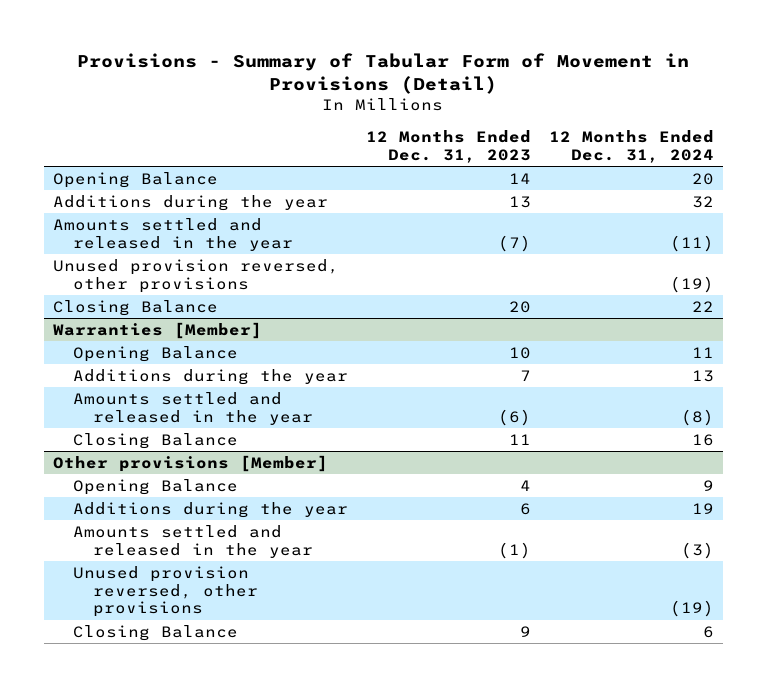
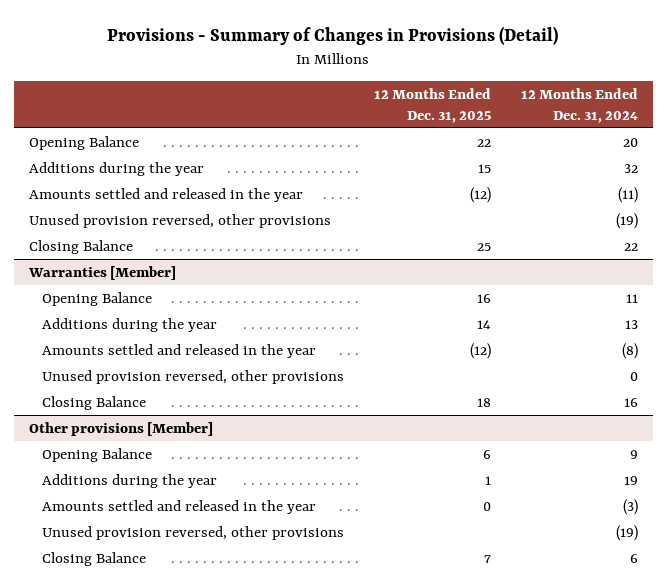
- Provisions - Summary of Tabular Form of Movement in Provisions (Detail)
+ Provisions - Summary of Changes in Provisions (Detail)
- | 12 Months Ended Dec. 31, 2023 | 12 Months Ended Dec. 31, 2024
+ | 12 Months Ended Dec. 31, 2025 | 12 Months Ended Dec. 31, 2024
@ Warranties [Member]
+ Unused provision reversed, other provisions | | 0

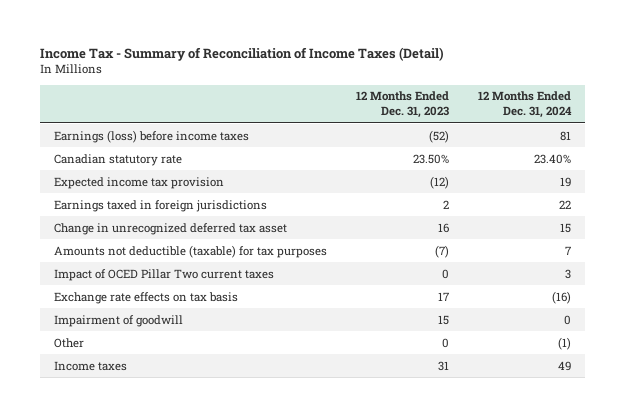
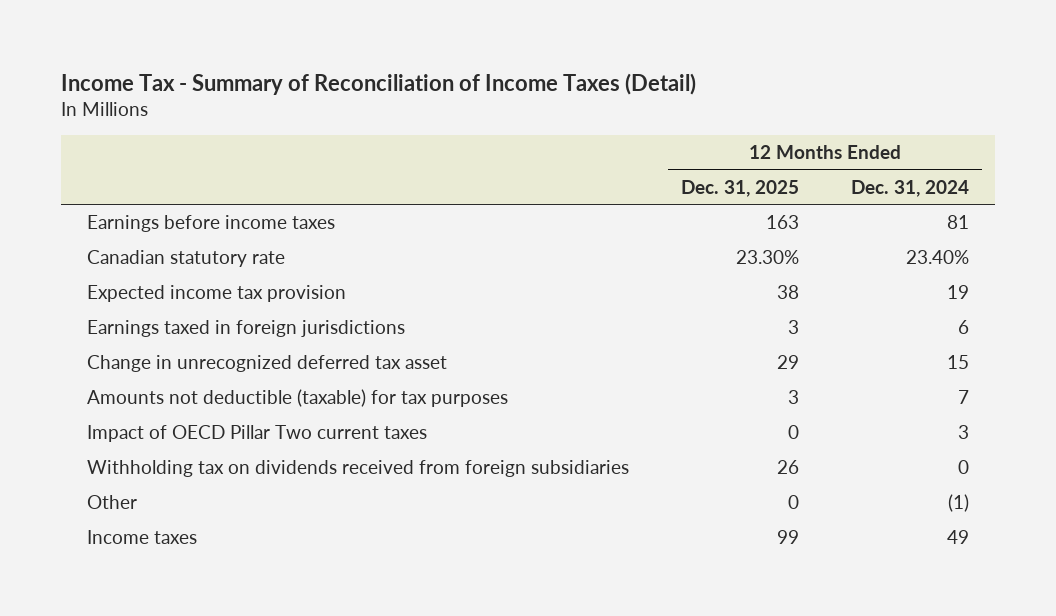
- | 12 Months Ended Dec. 31, 2023 | 12 Months Ended Dec. 31, 2024
+ | 12 Months Ended Dec. 31, 2025 | 12 Months Ended Dec. 31, 2024
- Earnings (loss) before income taxes | (52) | 81
+ Earnings before income taxes | 163 | 81
- Earnings taxed in foreign jurisdictions | 2 | 22
+ Earnings taxed in foreign jurisdictions | 3 | 6
- Impact of OCED Pillar Two current taxes | 0 | 3
- Exchange rate effects on tax basis | 17 | (16)
- Impairment of goodwill | 15 | 0
+ Impact of OECD Pillar Two current taxes | 0 | 3
+ Withholding tax on dividends received from foreign subsidiaries | 26 | 0

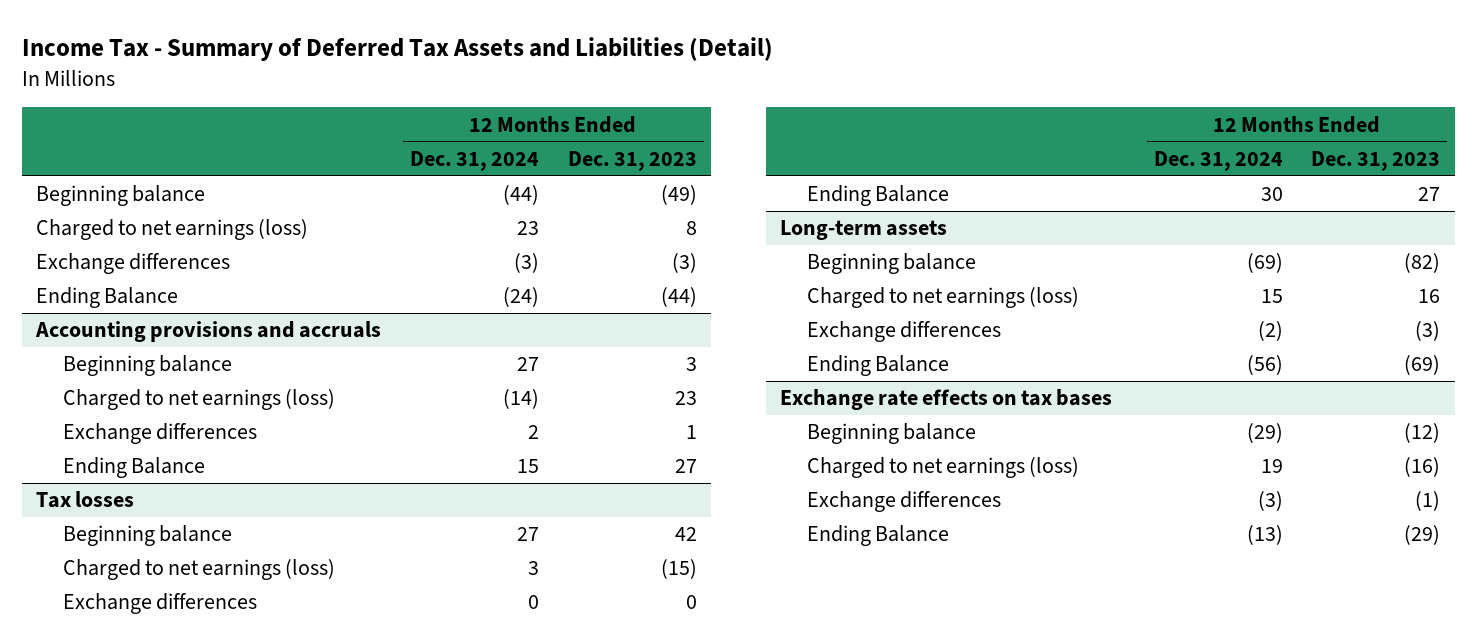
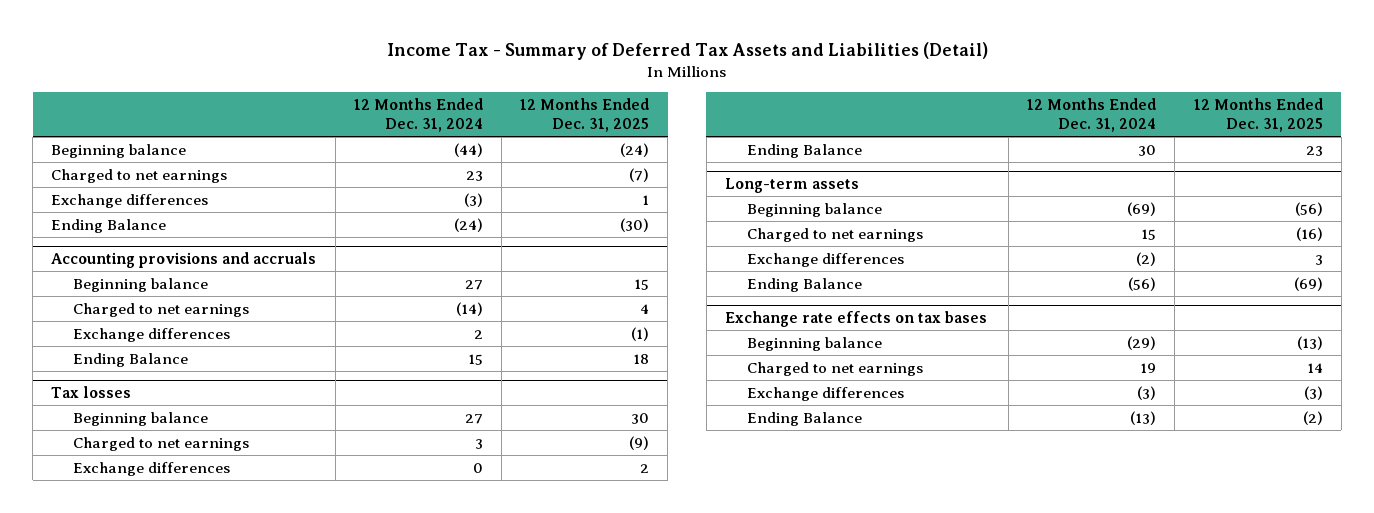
- | 12 Months Ended Dec. 31, 2024 | 12 Months Ended Dec. 31, 2023
+ | 12 Months Ended Dec. 31, 2024 | 12 Months Ended Dec. 31, 2025
- Charged to net earnings (loss) | 23 | 8
+ Charged to net earnings | 23 | (7)
@ Accounting provisions and accruals
- Charged to net earnings (loss) | (14) | 23
+ Charged to net earnings | (14) | 4
@ Tax losses
- Charged to net earnings (loss) | 3 | (15)
+ Charged to net earnings | 3 | (9)
@ Long-term assets
- Charged to net earnings (loss) | 15 | 16
+ Charged to net earnings | 15 | (16)
@ Exchange rate effects on tax bases
- Charged to net earnings (loss) | 19 | (16)
+ Charged to net earnings | 19 | 14

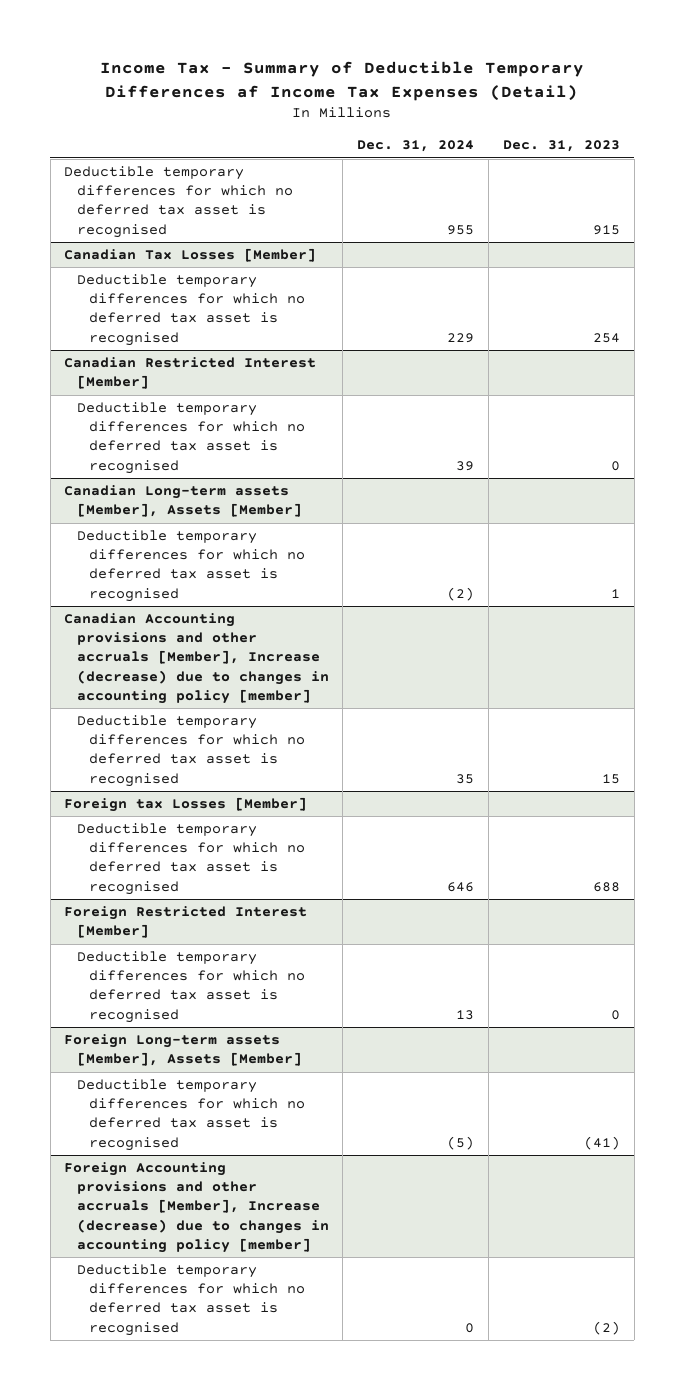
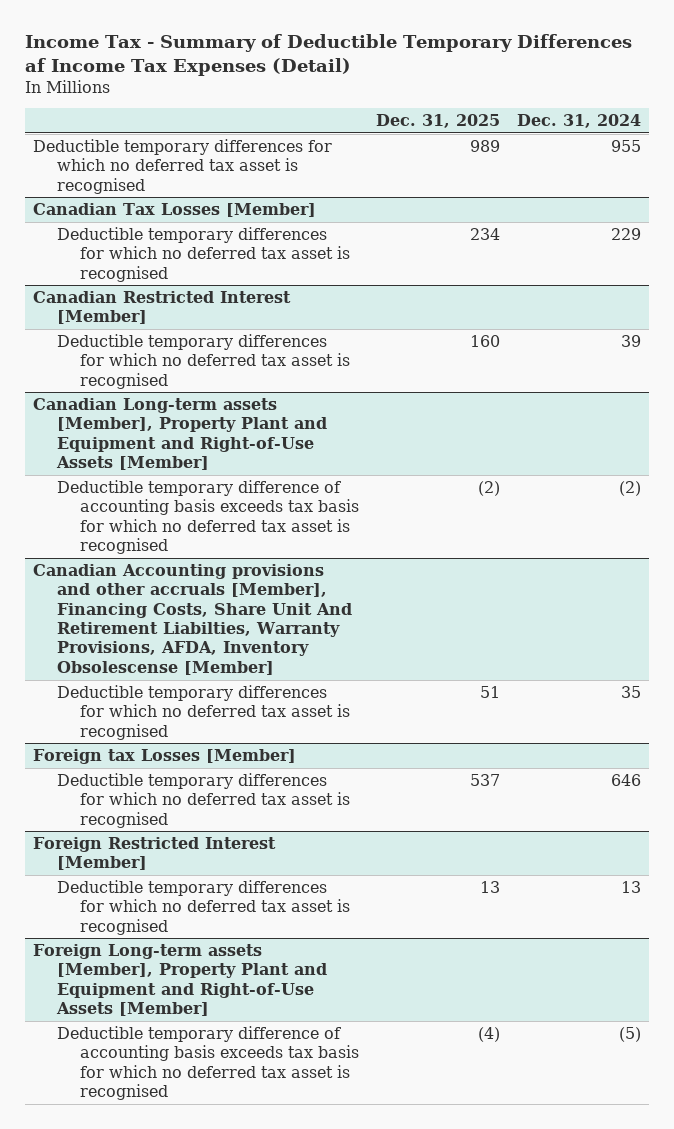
- | Dec. 31, 2024 | Dec. 31, 2023
+ | Dec. 31, 2025 | Dec. 31, 2024
- Canadian Long-term assets [Member], Assets [Member]
- Deductible temporary differences for which no deferred tax asset is recognised | (2) | 1
- Canadian Accounting provisions and other accruals [Member], Increase (decrease) due to changes in accounting policy [member]
+ Canadian Long-term assets [Member], Property Plant and Equipment and Right-of-Use Assets [Member]
+ Deductible temporary difference of accounting basis exceeds tax basis for which no deferred tax asset is recognised | (2) | (2)
+ Canadian Accounting provisions and other accruals [Member], Financing Costs, Share Unit And Retirement Liabilties, Warranty Provisions, AFDA, Inventory Obsolescense [Member]
- Foreign Long-term assets [Member], Assets [Member]
- Deductible temporary differences for which no deferred tax asset is recognised | (5) | (41)
- Foreign Accounting provisions and other accruals [Member], Increase (decrease) due to changes in accounting policy [member]
- Deductible temporary differences for which no deferred tax asset is recognised | 0 | (2)
+ Foreign Long-term assets [Member], Property Plant and Equipment and Right-of-Use Assets [Member]
+ Deductible temporary difference of accounting basis exceeds tax basis for which no deferred tax asset is recognised | (4) | (5)

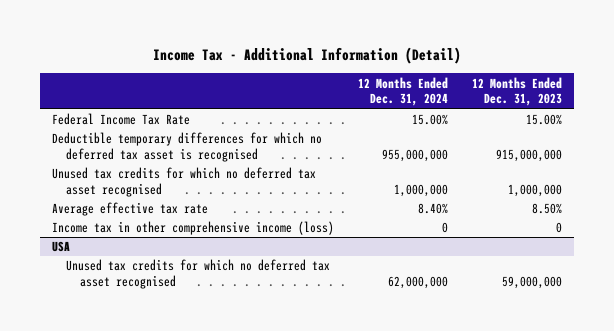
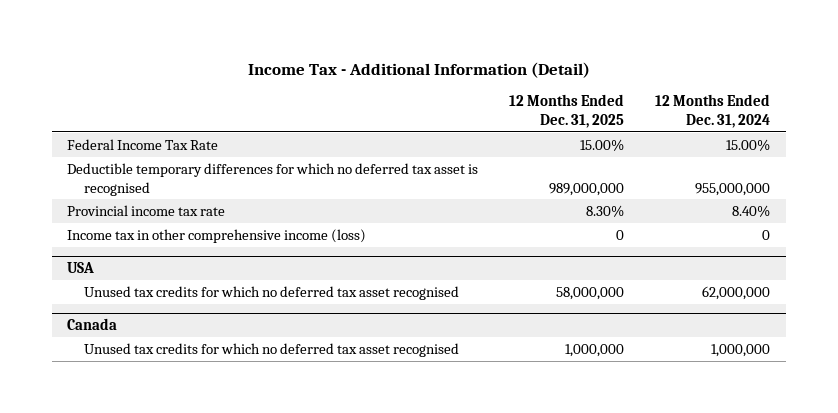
- | 12 Months Ended Dec. 31, 2024 | 12 Months Ended Dec. 31, 2023
+ | 12 Months Ended Dec. 31, 2025 | 12 Months Ended Dec. 31, 2024
- Unused tax credits for which no deferred tax asset recognised | 1,000,000 | 1,000,000
- Average effective tax rate | 8.40% | 8.50%
+ Provincial income tax rate | 8.30% | 8.40%
+ Canada
+ Unused tax credits for which no deferred tax asset recognised | 1,000,000 | 1,000,000

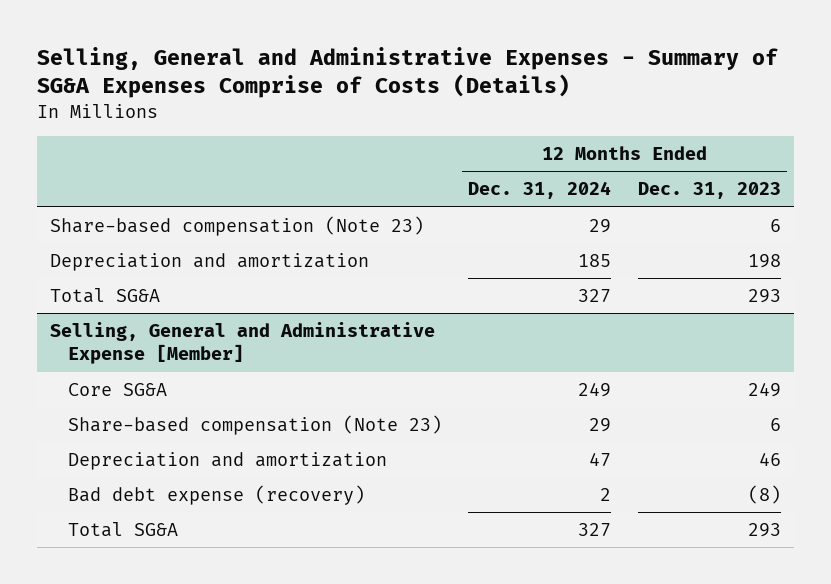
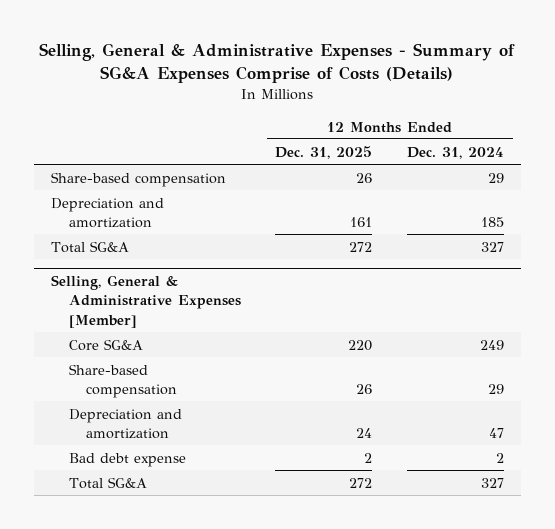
- Selling, General and Administrative Expenses - Summary of SG&A Expenses Comprise of Costs (Details)
+ Selling, General & Administrative Expenses - Summary of SG&A Expenses Comprise of Costs (Details)
- | 12 Months Ended Dec. 31, 2024 | 12 Months Ended Dec. 31, 2023
+ | 12 Months Ended Dec. 31, 2025 | 12 Months Ended Dec. 31, 2024
- Share-based compensation (Note 23) | 29 | 6
+ Share-based compensation | 26 | 29
- Selling, General and Administrative Expense [Member]
+ Selling, General & Administrative Expenses [Member]
- Share-based compensation (Note 23) | 29 | 6
+ Share-based compensation | 26 | 29
- Bad debt expense (recovery) | 2 | (8)
+ Bad debt expense | 2 | 2

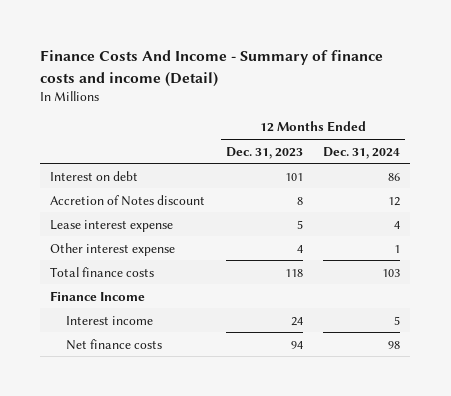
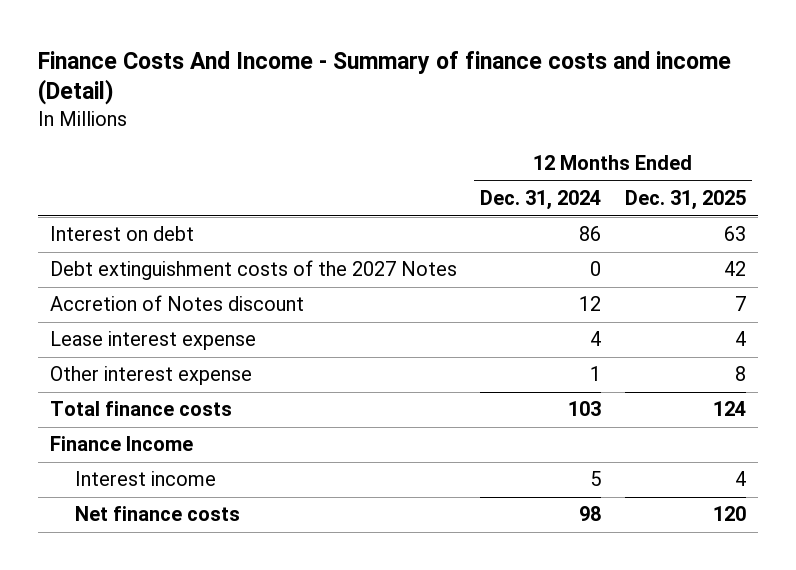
- | 12 Months Ended Dec. 31, 2023 | 12 Months Ended Dec. 31, 2024
+ | 12 Months Ended Dec. 31, 2024 | 12 Months Ended Dec. 31, 2025
+ Debt extinguishment costs of the 2027 Notes | 0 | 42

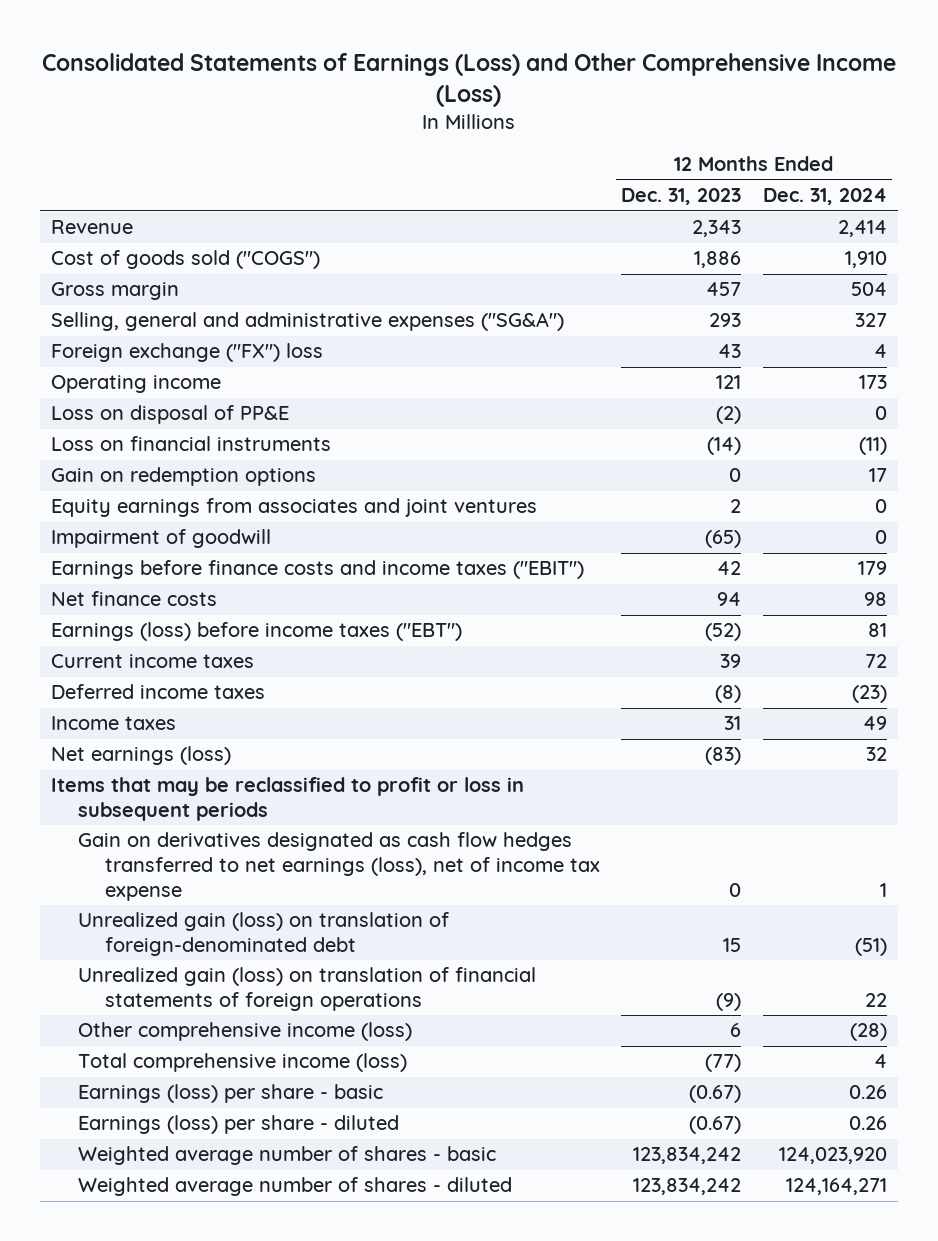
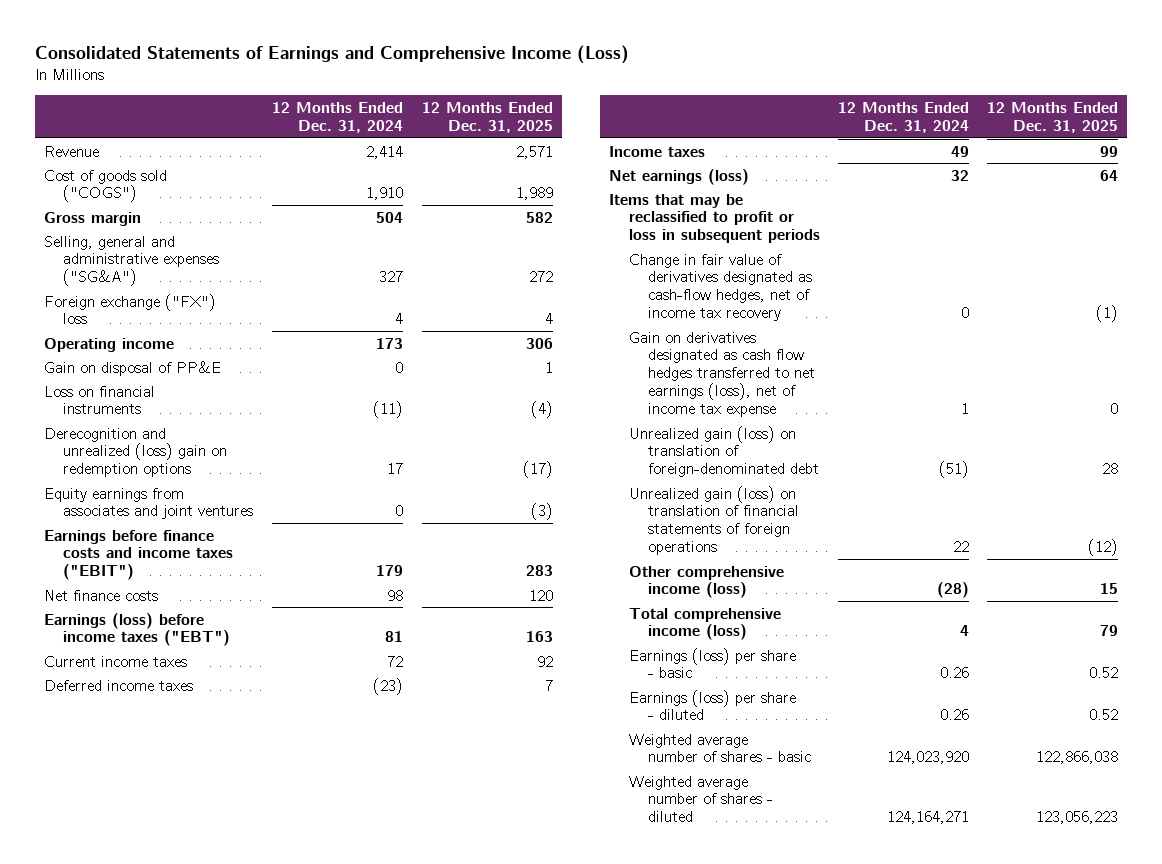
- Consolidated Statements of Earnings (Loss) and Other Comprehensive Income (Loss)
+ Consolidated Statements of Earnings and Comprehensive Income (Loss)
- | 12 Months Ended Dec. 31, 2023 | 12 Months Ended Dec. 31, 2024
+ | 12 Months Ended Dec. 31, 2024 | 12 Months Ended Dec. 31, 2025
- Loss on disposal of PP&E | (2) | 0
+ Gain on disposal of PP&E | 0 | 1
- Gain on redemption options | 0 | 17
+ Derecognition and unrealized (loss) gain on redemption options | 17 | (17)
- Impairment of goodwill | (65) | 0
+ Change in fair value of derivatives designated as cash-flow hedges, net of income tax recovery | 0 | (1)

